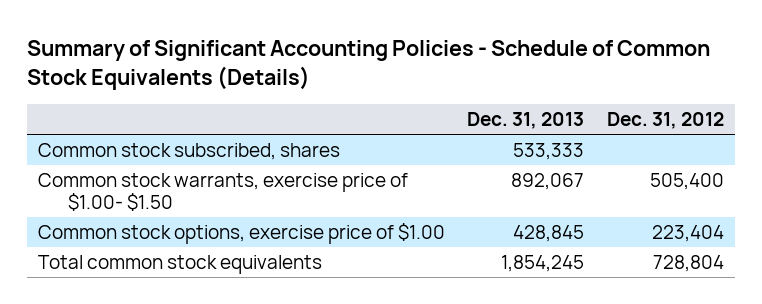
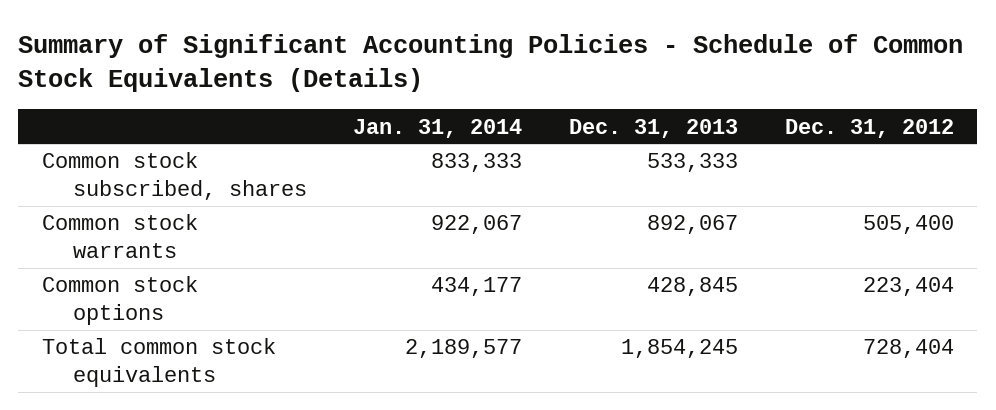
- | Dec. 31, 2013 | Dec. 31, 2012
+ | Jan. 31, 2014 | Dec. 31, 2013 | Dec. 31, 2012
- Common stock warrants, exercise price of $1.00- $1.50 | 892,067 | 505,400
- Common stock options, exercise price of $1.00 | 428,845 | 223,404
- Total common stock equivalents | 1,854,245 | 728,804
+ Common stock warrants | 922,067 | 892,067 | 505,400
+ Common stock options | 434,177 | 428,845 | 223,404
+ Total common stock equivalents | 2,189,577 | 1,854,245 | 728,404

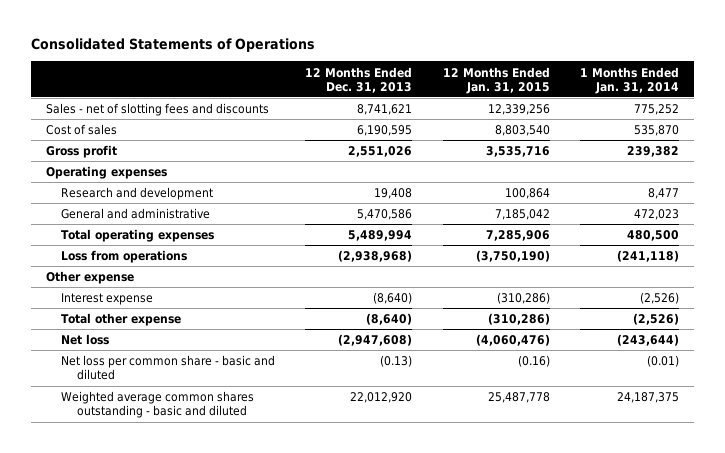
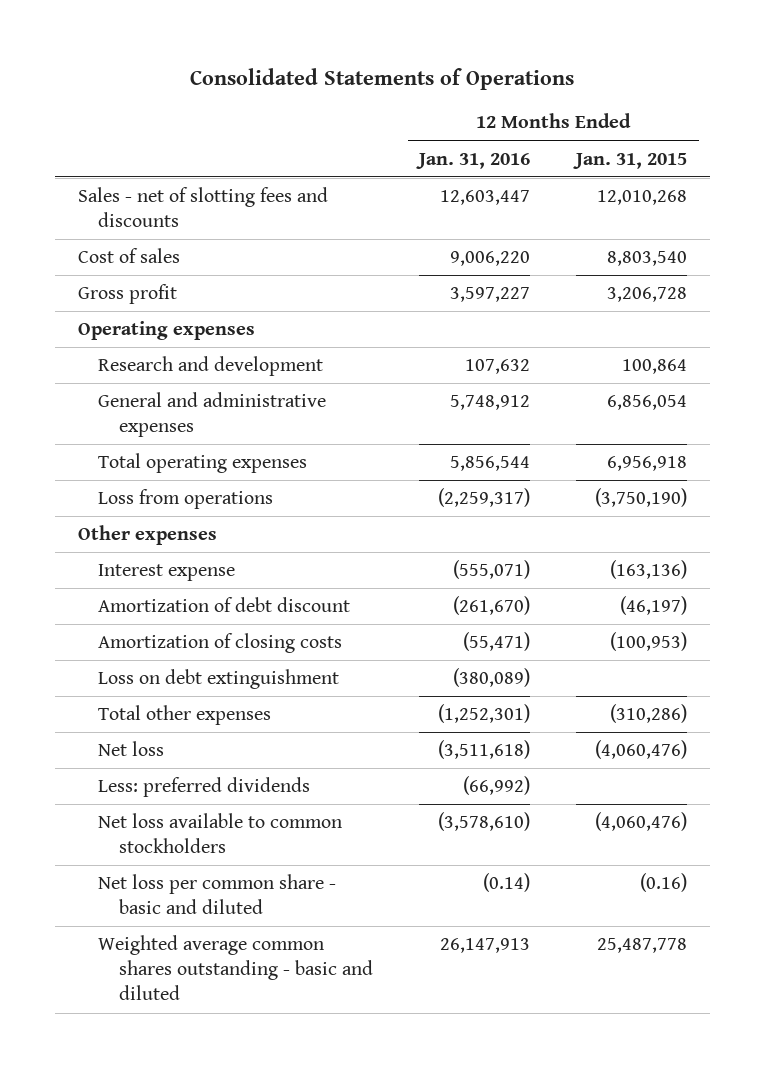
- | 12 Months Ended Dec. 31, 2013 | 12 Months Ended Jan. 31, 2015 | 1 Months Ended Jan. 31, 2014
+ | 12 Months Ended Jan. 31, 2016 | 12 Months Ended Jan. 31, 2015
- Sales - net of slotting fees and discounts | 8,741,621 | 12,339,256 | 775,252
+ Sales - net of slotting fees and discounts | 12,603,447 | 12,010,268
- Gross profit | 2,551,026 | 3,535,716 | 239,382
+ Gross profit | 3,597,227 | 3,206,728
- General and administrative | 5,470,586 | 7,185,042 | 472,023
- Total operating expenses | 5,489,994 | 7,285,906 | 480,500
+ General and administrative expenses | 5,748,912 | 6,856,054
+ Total operating expenses | 5,856,544 | 6,956,918
- Other expense
- Interest expense | (8,640) | (310,286) | (2,526)
- Total other expense | (8,640) | (310,286) | (2,526)
+ Other expenses
+ Interest expense | (555,071) | (163,136)
+ Amortization of debt discount | (261,670) | (46,197)
+ Amortization of closing costs | (55,471) | (100,953)
+ Loss on debt extinguishment | (380,089) |
+ Total other expenses | (1,252,301) | (310,286)
+ Less: preferred dividends | (66,992) |
+ Net loss available to common stockholders | (3,578,610) | (4,060,476)

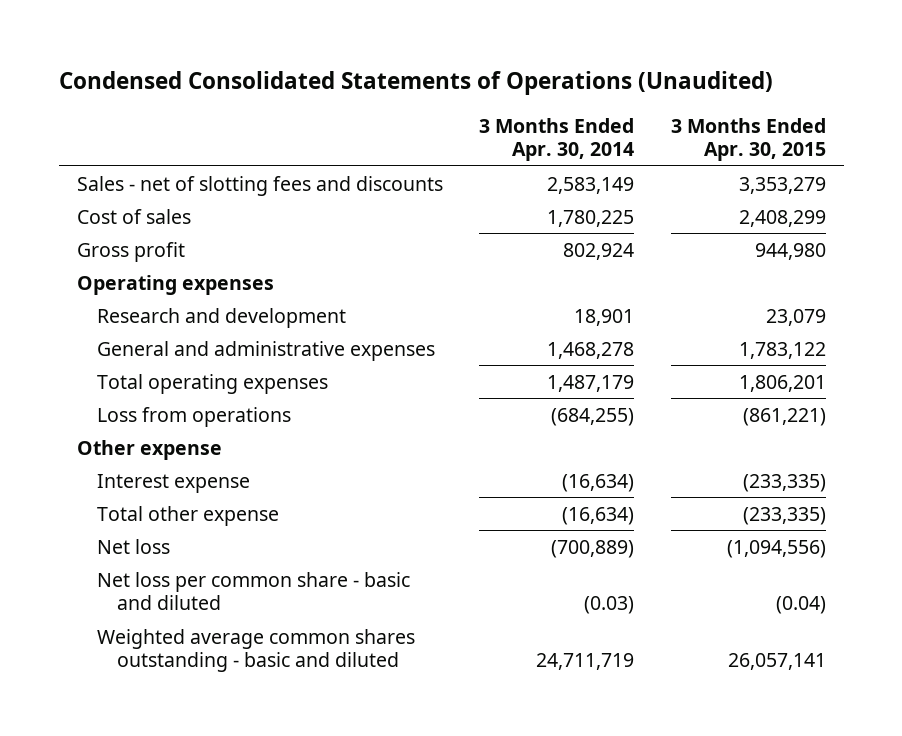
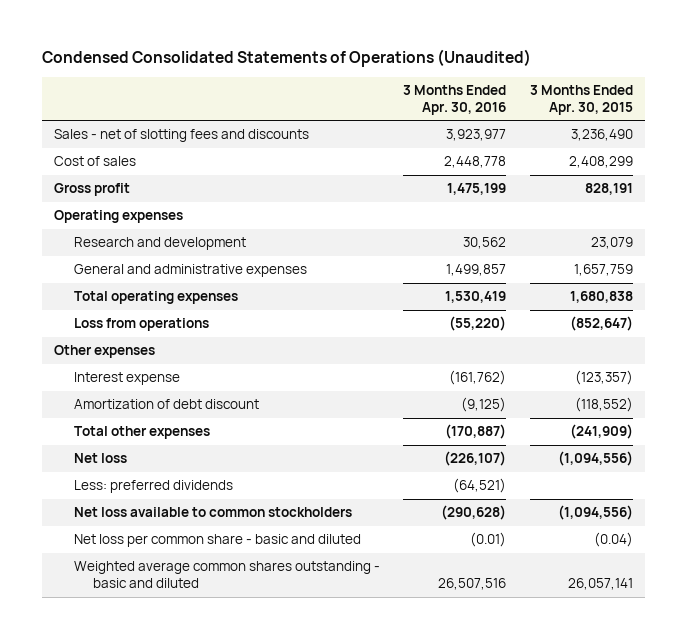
- | 3 Months Ended Apr. 30, 2014 | 3 Months Ended Apr. 30, 2015
+ | 3 Months Ended Apr. 30, 2016 | 3 Months Ended Apr. 30, 2015
- Sales - net of slotting fees and discounts | 2,583,149 | 3,353,279
+ Sales - net of slotting fees and discounts | 3,923,977 | 3,236,490
- Gross profit | 802,924 | 944,980
+ Gross profit | 1,475,199 | 828,191
- General and administrative expenses | 1,468,278 | 1,783,122
- Total operating expenses | 1,487,179 | 1,806,201
- Loss from operations | (684,255) | (861,221)
- Other expense
- Interest expense | (16,634) | (233,335)
- Total other expense | (16,634) | (233,335)
+ General and administrative expenses | 1,499,857 | 1,657,759
+ Total operating expenses | 1,530,419 | 1,680,838
+ Loss from operations | (55,220) | (852,647)
+ Other expenses
+ Interest expense | (161,762) | (123,357)
+ Amortization of debt discount | (9,125) | (118,552)
+ Total other expenses | (170,887) | (241,909)
+ Less: preferred dividends | (64,521) |
+ Net loss available to common stockholders | (290,628) | (1,094,556)

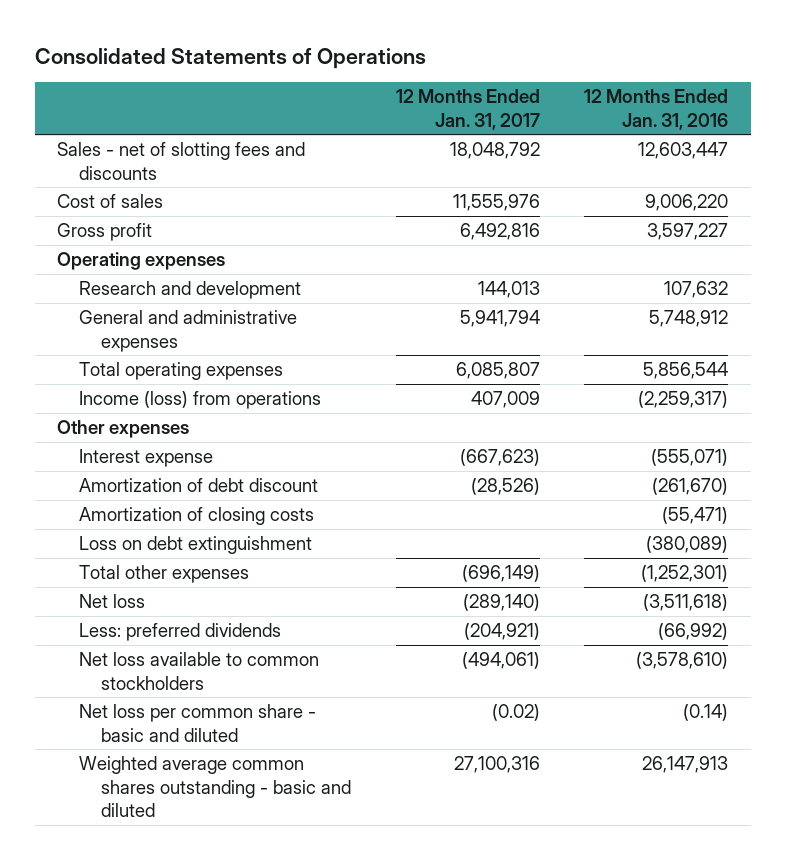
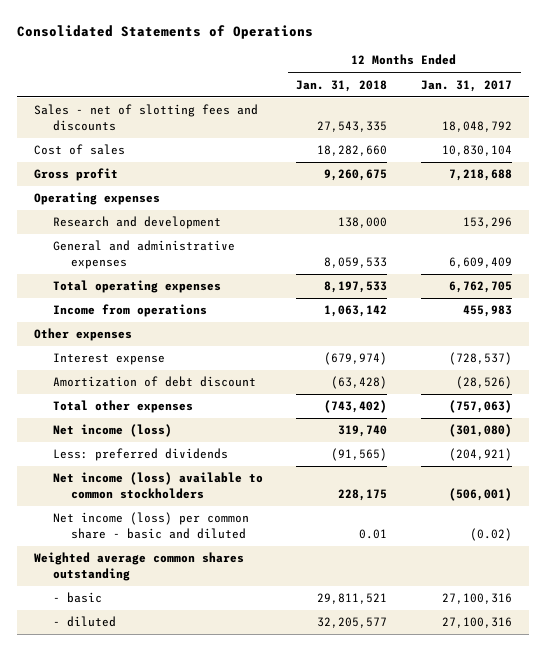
- | 12 Months Ended Jan. 31, 2017 | 12 Months Ended Jan. 31, 2016
+ | 12 Months Ended Jan. 31, 2018 | 12 Months Ended Jan. 31, 2017
- Cost of sales | 11,555,976 | 9,006,220
- Gross profit | 6,492,816 | 3,597,227
+ Cost of sales | 18,282,660 | 10,830,104
+ Gross profit | 9,260,675 | 7,218,688
- Research and development | 144,013 | 107,632
- General and administrative expenses | 5,941,794 | 5,748,912
- Total operating expenses | 6,085,807 | 5,856,544
- Income (loss) from operations | 407,009 | (2,259,317)
+ Research and development | 138,000 | 153,296
+ General and administrative expenses | 8,059,533 | 6,609,409
+ Total operating expenses | 8,197,533 | 6,762,705
+ Income from operations | 1,063,142 | 455,983
- Interest expense | (667,623) | (555,071)
+ Interest expense | (679,974) | (728,537)
- Amortization of closing costs | | (55,471)
- Loss on debt extinguishment | | (380,089)
- Total other expenses | (696,149) | (1,252,301)
- Net loss | (289,140) | (3,511,618)
+ Total other expenses | (743,402) | (757,063)
+ Net income (loss) | 319,740 | (301,080)
- Net loss available to common stockholders | (494,061) | (3,578,610)
- Net loss per common share - basic and diluted | (0.02) | (0.14)
- Weighted average common shares outstanding - basic and diluted | 27,100,316 | 26,147,913
+ Net income (loss) available to common stockholders | 228,175 | (506,001)
+ Net income (loss) per common share - basic and diluted | 0.01 | (0.02)
+ Weighted average common shares outstanding
+ - basic | 29,811,521 | 27,100,316
+ - diluted | 32,205,577 | 27,100,316

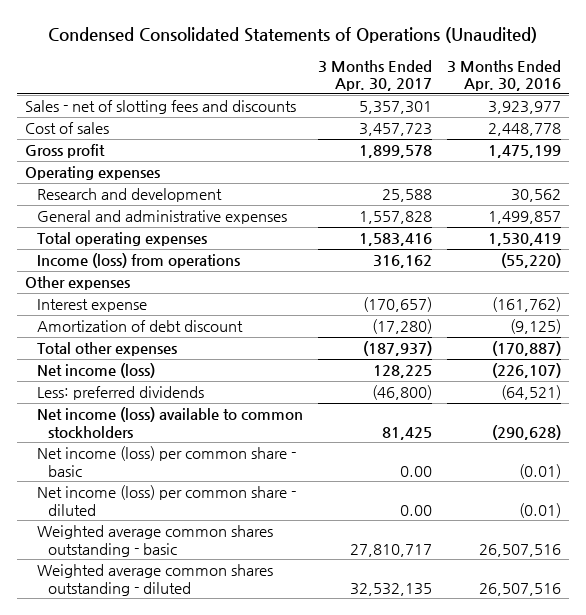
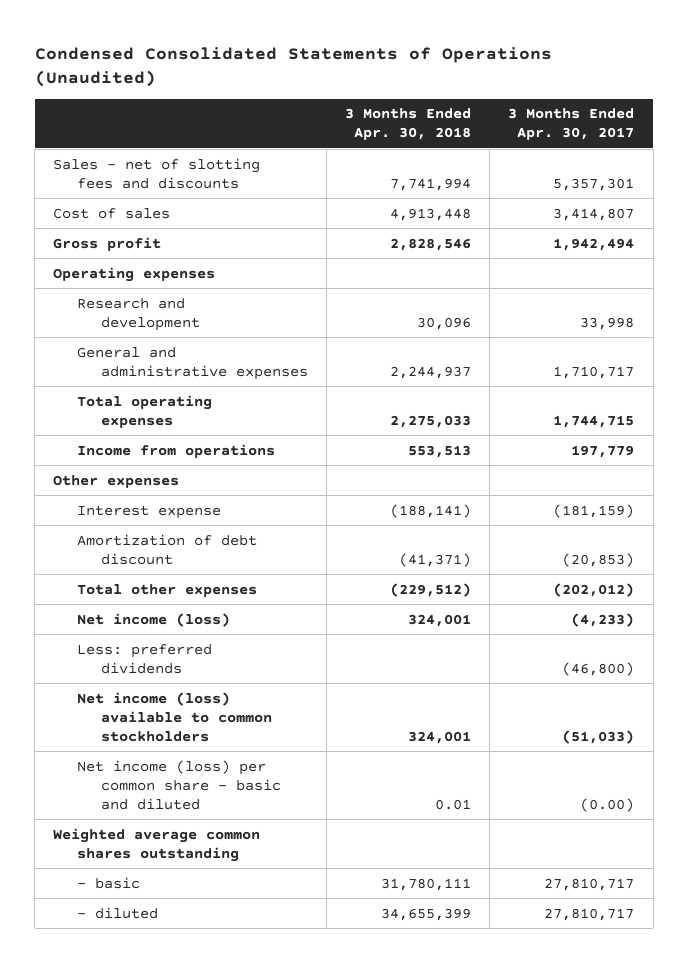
- | 3 Months Ended Apr. 30, 2017 | 3 Months Ended Apr. 30, 2016
+ | 3 Months Ended Apr. 30, 2018 | 3 Months Ended Apr. 30, 2017
- Cost of sales | 3,457,723 | 2,448,778
- Gross profit | 1,899,578 | 1,475,199
+ Cost of sales | 4,913,448 | 3,414,807
+ Gross profit | 2,828,546 | 1,942,494
- Research and development | 25,588 | 30,562
- General and administrative expenses | 1,557,828 | 1,499,857
- Total operating expenses | 1,583,416 | 1,530,419
- Income (loss) from operations | 316,162 | (55,220)
+ Research and development | 30,096 | 33,998
+ General and administrative expenses | 2,244,937 | 1,710,717
+ Total operating expenses | 2,275,033 | 1,744,715
+ Income from operations | 553,513 | 197,779
- Interest expense | (170,657) | (161,762)
- Amortization of debt discount | (17,280) | (9,125)
- Total other expenses | (187,937) | (170,887)
- Net income (loss) | 128,225 | (226,107)
+ Interest expense | (188,141) | (181,159)
+ Amortization of debt discount | (41,371) | (20,853)
+ Total other expenses | (229,512) | (202,012)
+ Net income (loss) | 324,001 | (4,233)
- Net income (loss) available to common stockholders | 81,425 | (290,628)
- Net income (loss) per common share - basic | 0.00 | (0.01)
- Net income (loss) per common share - diluted | 0.00 | (0.01)
- Weighted average common shares outstanding - basic | 27,810,717 | 26,507,516
- Weighted average common shares outstanding - diluted | 32,532,135 | 26,507,516
+ Net income (loss) available to common stockholders | 324,001 | (51,033)
+ Net income (loss) per common share - basic and diluted | 0.01 | (0.00)
+ Weighted average common shares outstanding
+ - basic | 31,780,111 | 27,810,717
+ - diluted | 34,655,399 | 27,810,717

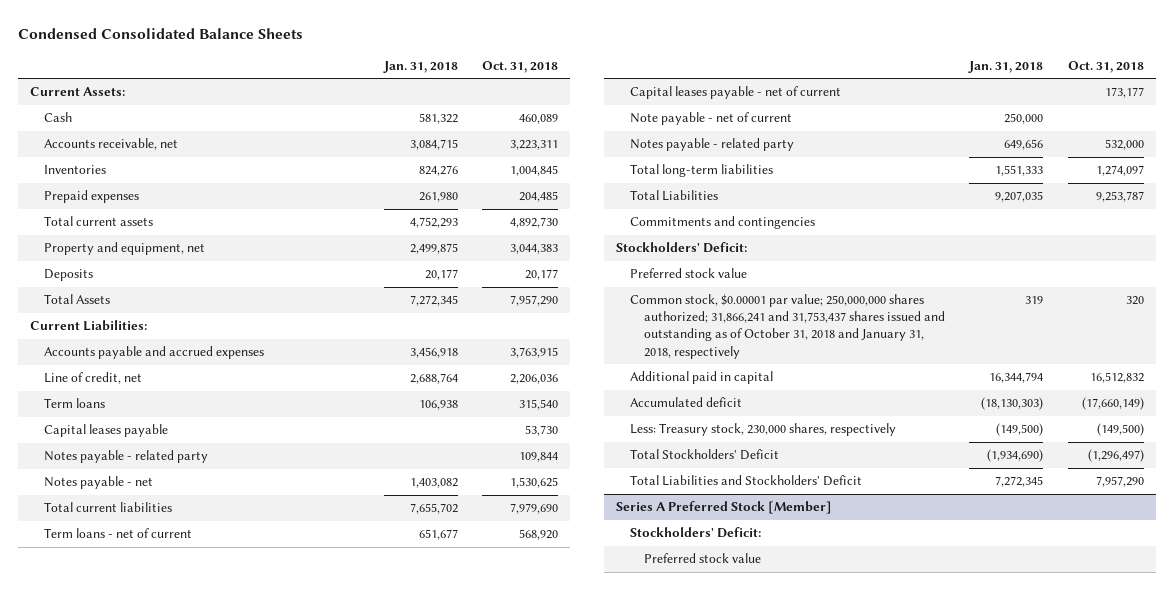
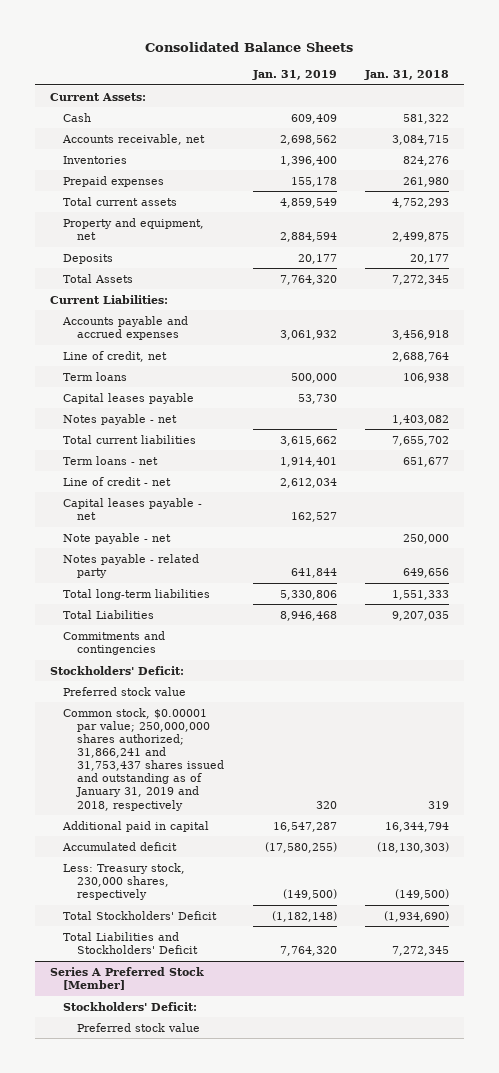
- Condensed Consolidated Balance Sheets
+ Consolidated Balance Sheets
- | Jan. 31, 2018 | Oct. 31, 2018
+ | Jan. 31, 2019 | Jan. 31, 2018
- Notes payable - related party | | 109,844
- Term loans - net of current | 651,677 | 568,920
- Capital leases payable - net of current | | 173,177
- Note payable - net of current | 250,000 |
+ Term loans - net | 1,914,401 | 651,677
+ Line of credit - net | 2,612,034 |
+ Capital leases payable - net | 162,527 |
+ Note payable - net | | 250,000
- Common stock, $0.00001 par value; 250,000,000 shares authorized; 31,866,241 and 31,753,437 shares issued and outstanding as of October 31, 2018 and January 31, 2018, respectively | 319 | 320
+ Common stock, $0.00001 par value; 250,000,000 shares authorized; 31,866,241 and 31,753,437 shares issued and outstanding as of January 31, 2019 and 2018, respectively | 320 | 319

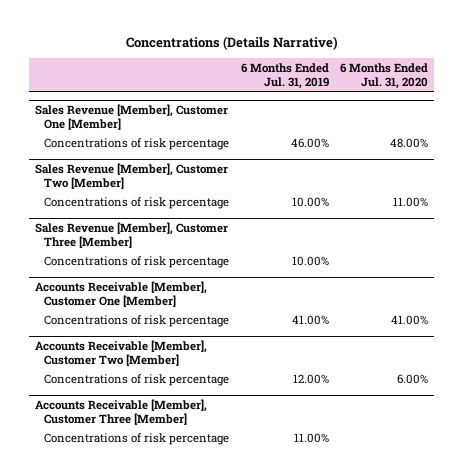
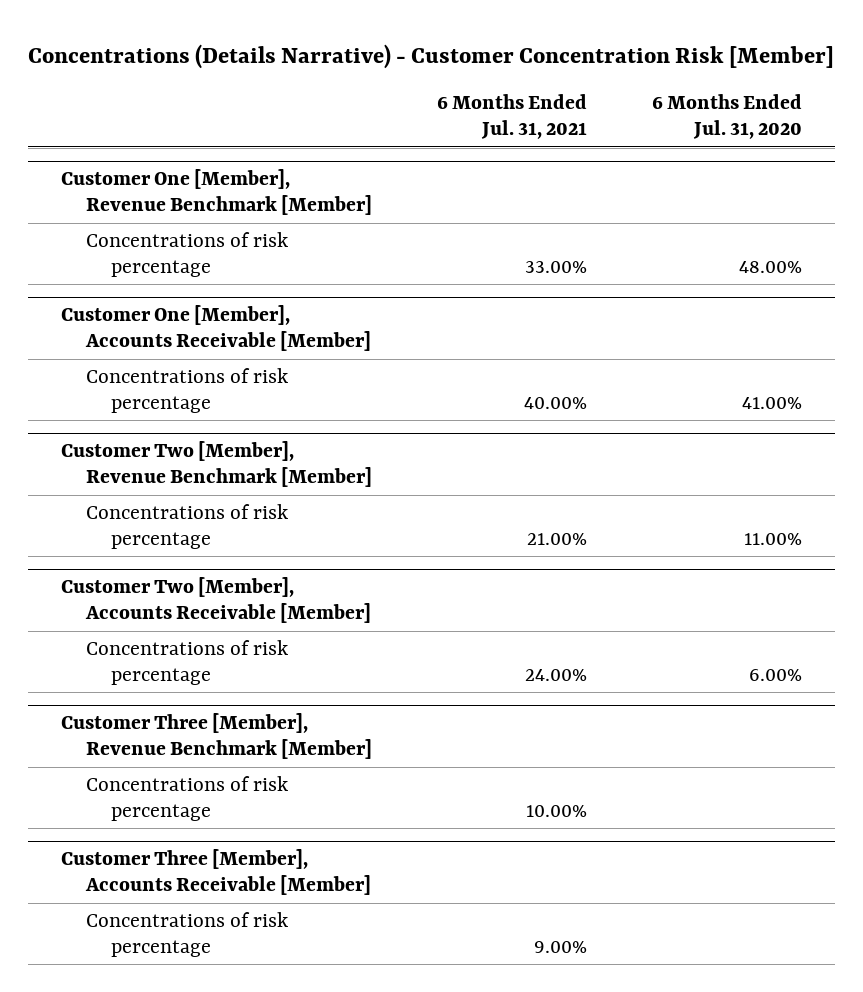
- Concentrations (Details Narrative)
+ Concentrations (Details Narrative) - Customer Concentration Risk [Member]
- | 6 Months Ended Jul. 31, 2019 | 6 Months Ended Jul. 31, 2020
+ | 6 Months Ended Jul. 31, 2021 | 6 Months Ended Jul. 31, 2020
- Sales Revenue [Member], Customer One [Member]
+ Customer One [Member], Revenue Benchmark [Member]
- Sales Revenue [Member], Customer Two [Member]
- Concentrations of risk percentage | 10.00% | 11.00%
- Sales Revenue [Member], Customer Three [Member]
- Concentrations of risk percentage | 10.00% |
- Accounts Receivable [Member], Customer One [Member]
+ Customer One [Member], Accounts Receivable [Member]
- Accounts Receivable [Member], Customer Two [Member]
+ Customer Two [Member], Revenue Benchmark [Member]
+ Concentrations of risk percentage | 21.00% | 11.00%
+ Customer Two [Member], Accounts Receivable [Member]
- Accounts Receivable [Member], Customer Three [Member]
+ Customer Three [Member], Revenue Benchmark [Member]
+ Customer Three [Member], Accounts Receivable [Member]
+ Concentrations of risk percentage | 9.00% |

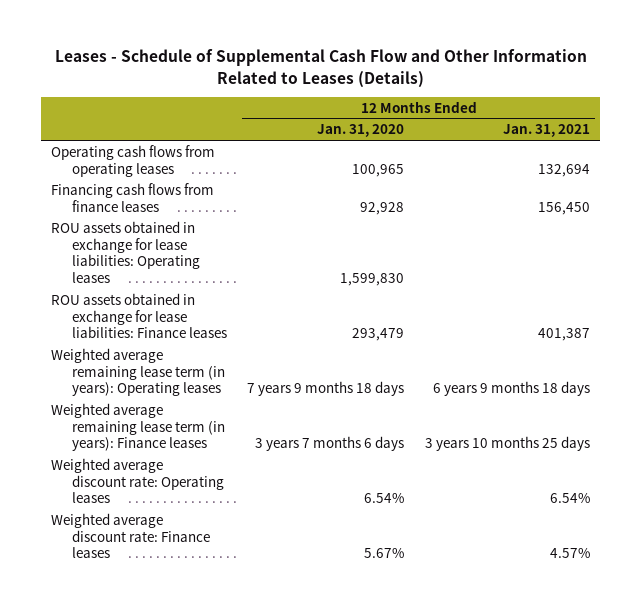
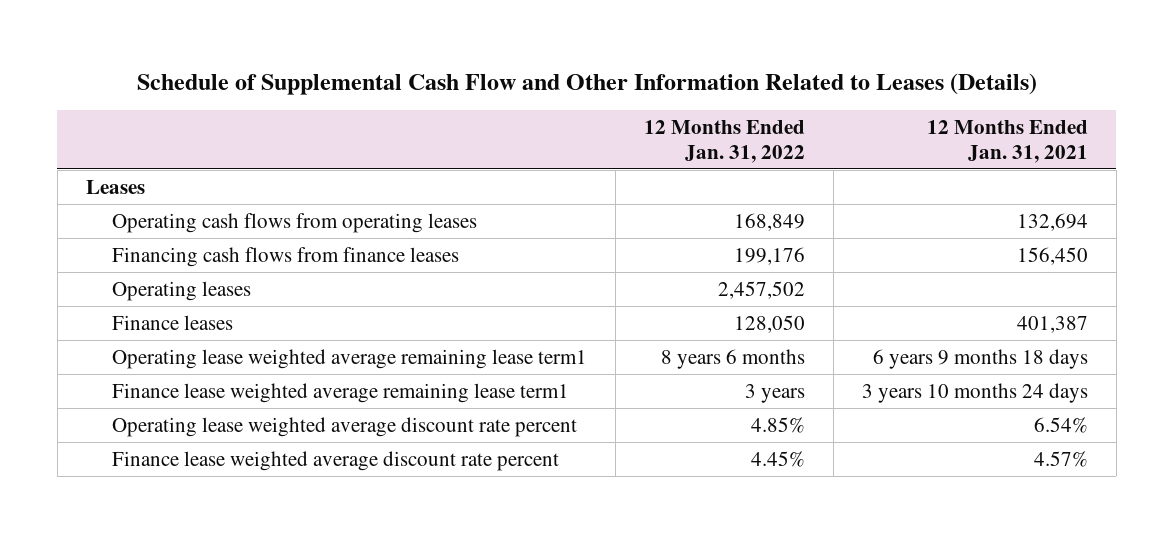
- Leases - Schedule of Supplemental Cash Flow and Other Information Related to Leases (Details)
+ Schedule of Supplemental Cash Flow and Other Information Related to Leases (Details)
- | 12 Months Ended Jan. 31, 2020 | 12 Months Ended Jan. 31, 2021
+ | 12 Months Ended Jan. 31, 2022 | 12 Months Ended Jan. 31, 2021
+ Leases
- ROU assets obtained in exchange for lease liabilities: Operating leases | 1,599,830 |
- ROU assets obtained in exchange for lease liabilities: Finance leases | 293,479 | 401,387
- Weighted average remaining lease term (in years): Operating leases | 7 years 9 months 18 days | 6 years 9 months 18 days
- Weighted average remaining lease term (in years): Finance leases | 3 years 7 months 6 days | 3 years 10 months 25 days
- Weighted average discount rate: Operating leases | 6.54% | 6.54%
- Weighted average discount rate: Finance leases | 5.67% | 4.57%
+ Operating leases | 2,457,502 |
+ Finance leases | 128,050 | 401,387
+ Operating lease weighted average remaining lease term1 | 8 years 6 months | 6 years 9 months 18 days
+ Finance lease weighted average remaining lease term1 | 3 years | 3 years 10 months 24 days
+ Operating lease weighted average discount rate percent | 4.85% | 6.54%
+ Finance lease weighted average discount rate percent | 4.45% | 4.57%

